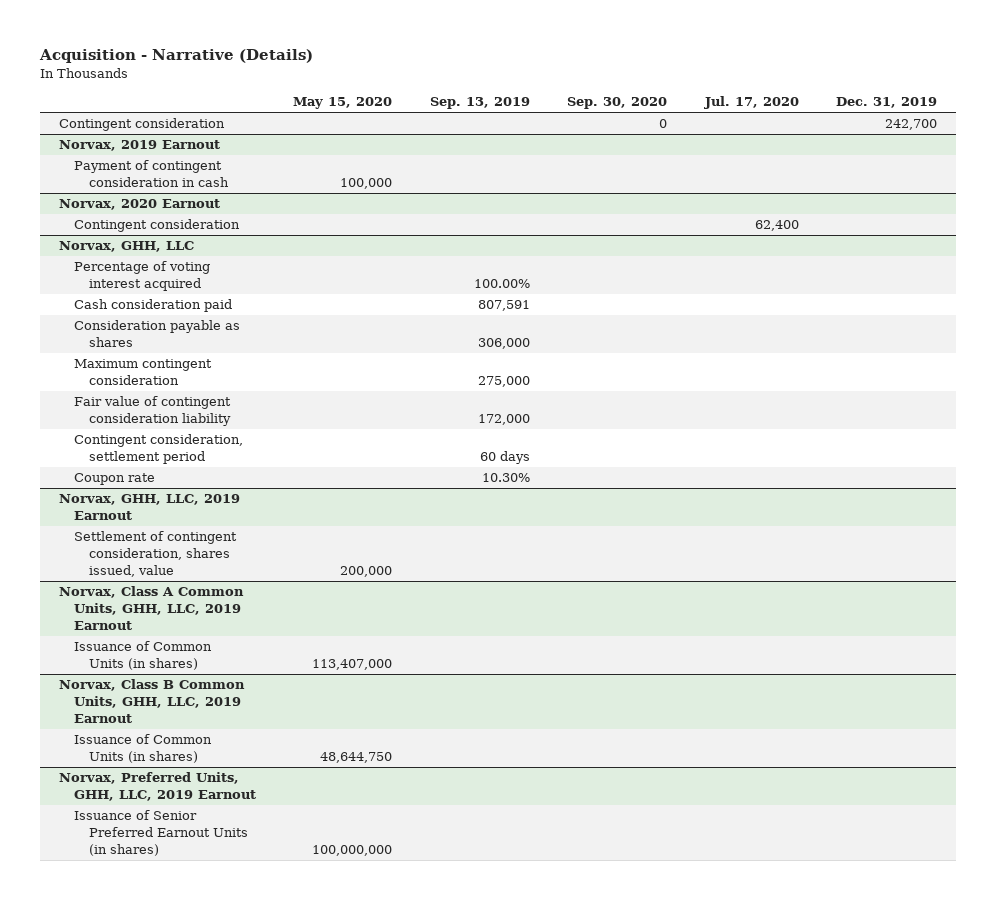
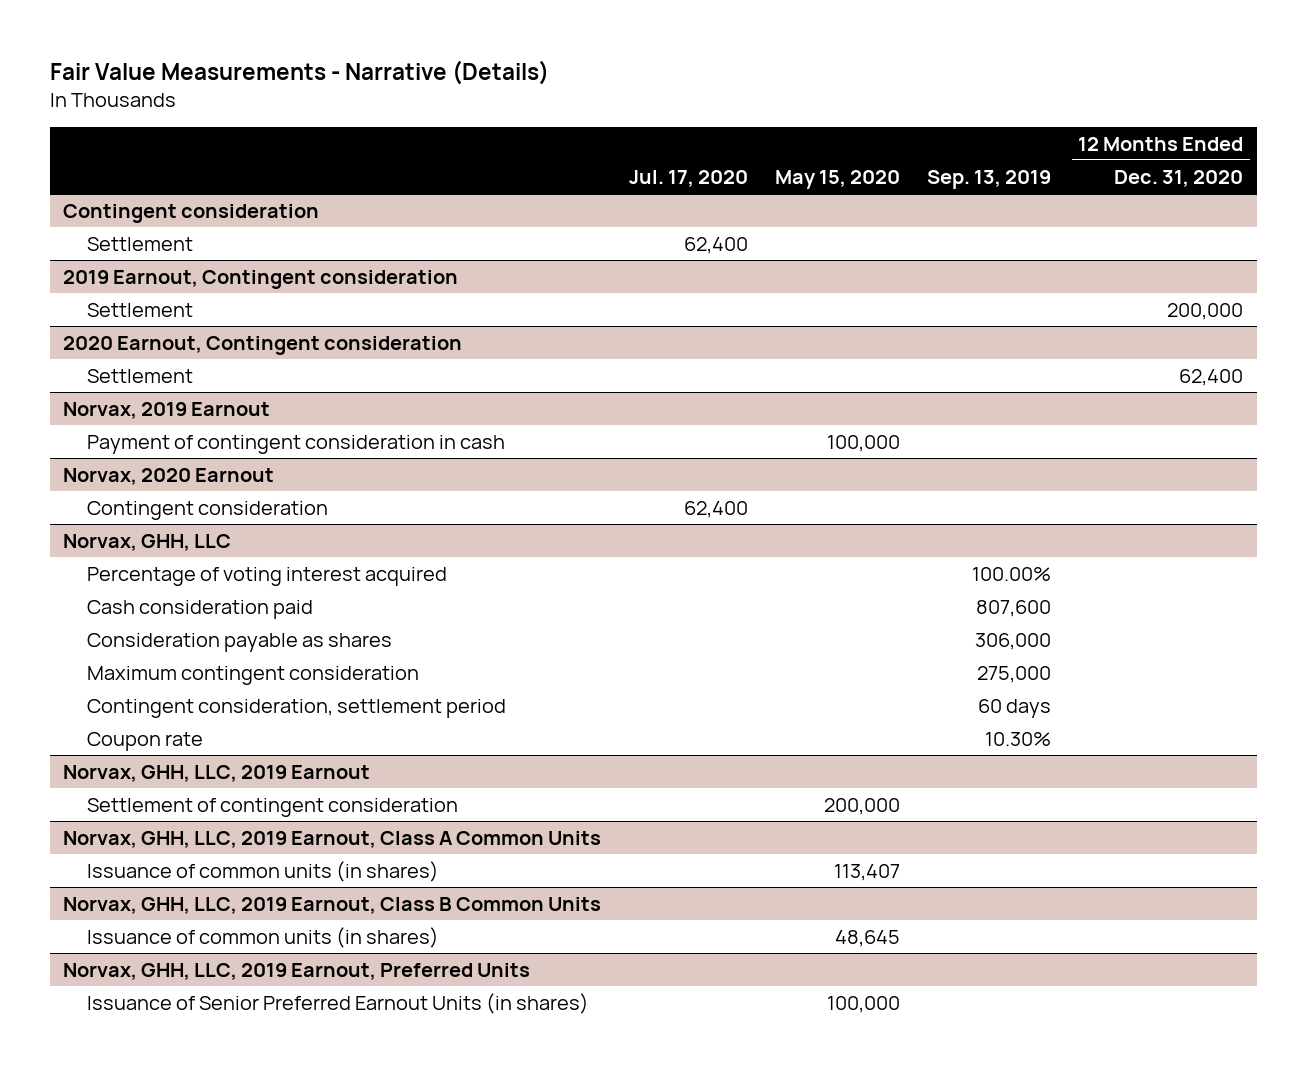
- Acquisition - Narrative (Details)
+ Fair Value Measurements - Narrative (Details)
- | May 15, 2020 | Sep. 13, 2019 | Sep. 30, 2020 | Jul. 17, 2020 | Dec. 31, 2019
+ | Jul. 17, 2020 | May 15, 2020 | Sep. 13, 2019 | 12 Months Ended Dec. 31, 2020
- Contingent consideration | | | 0 | | 242,700
+ Contingent consideration
+ Settlement | 62,400 | | |
+ 2019 Earnout, Contingent consideration
+ Settlement | | | | 200,000
+ 2020 Earnout, Contingent consideration
+ Settlement | | | | 62,400
@ Norvax, GHH, LLC
- Cash consideration paid | | 807,591 | | |
+ Cash consideration paid | | | 807,600 |
- Fair value of contingent consideration liability | | 172,000 | | |
@ Norvax, GHH, LLC, 2019 Earnout
- Settlement of contingent consideration, shares issued, value | 200,000 | | | |
- Norvax, Class A Common Units, GHH, LLC, 2019 Earnout
- Issuance of Common Units (in shares) | 113,407,000 | | | |
- Norvax, Class B Common Units, GHH, LLC, 2019 Earnout
- Issuance of Common Units (in shares) | 48,644,750 | | | |
- Norvax, Preferred Units, GHH, LLC, 2019 Earnout
- Issuance of Senior Preferred Earnout Units (in shares) | 100,000,000 | | | |
@ Norvax, GHH, LLC, 2019 Earnout
+ Settlement of contingent consideration | | 200,000 | |
+ Norvax, GHH, LLC, 2019 Earnout, Class A Common Units
+ Issuance of common units (in shares) | | 113,407 | |
+ Norvax, GHH, LLC, 2019 Earnout, Class B Common Units
+ Issuance of common units (in shares) | | 48,645 | |
+ Norvax, GHH, LLC, 2019 Earnout, Preferred Units
+ Issuance of Senior Preferred Earnout Units (in shares) | | 100,000 | |

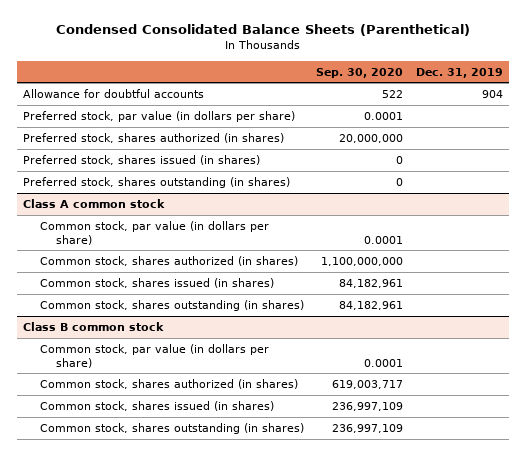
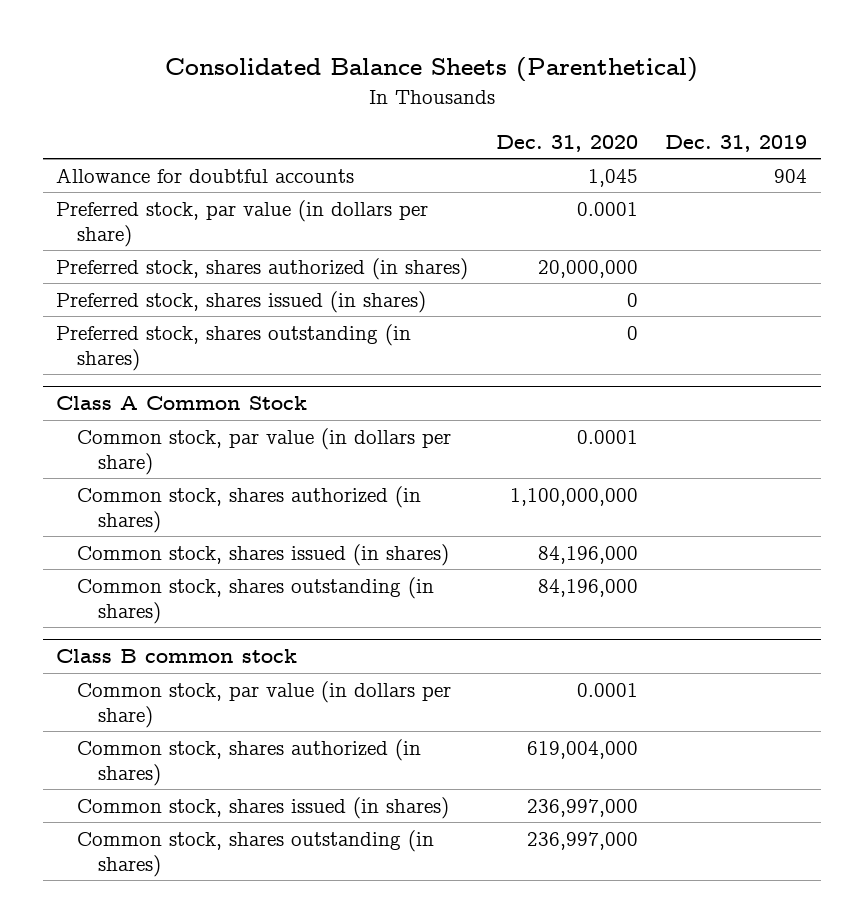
- Condensed Consolidated Balance Sheets (Parenthetical)
+ Consolidated Balance Sheets (Parenthetical)
- | Sep. 30, 2020 | Dec. 31, 2019
+ | Dec. 31, 2020 | Dec. 31, 2019
- Class A common stock
+ Class A Common Stock

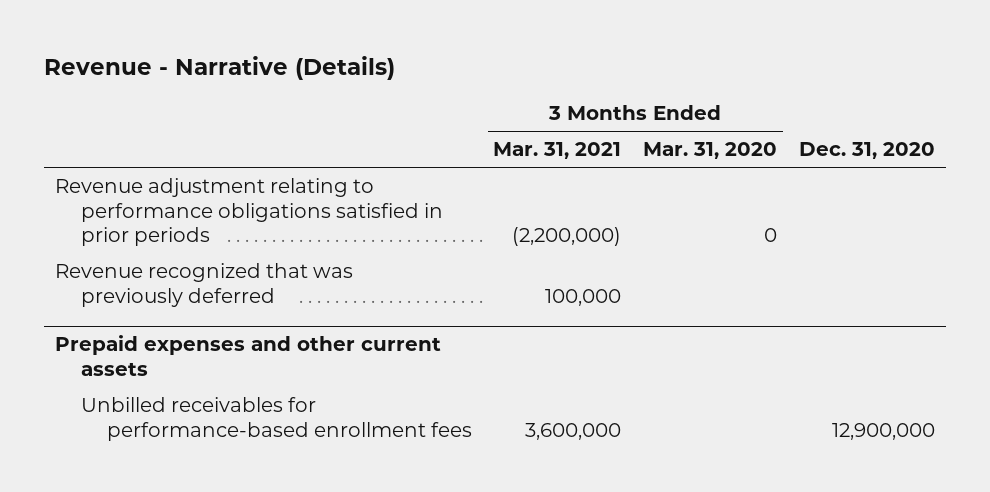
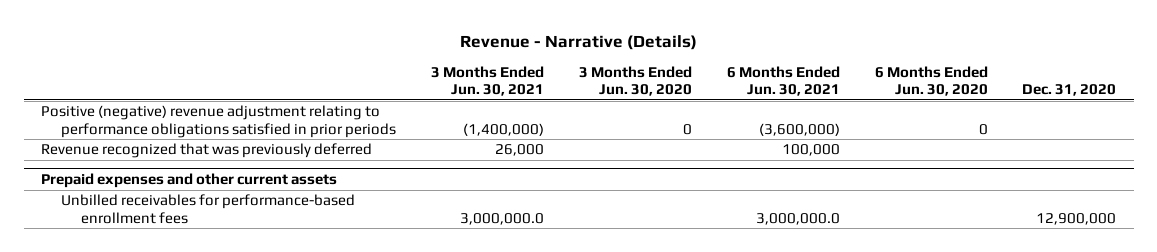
- | 3 Months Ended Mar. 31, 2021 | 3 Months Ended Mar. 31, 2020 | Dec. 31, 2020
+ | 3 Months Ended Jun. 30, 2021 | 3 Months Ended Jun. 30, 2020 | 6 Months Ended Jun. 30, 2021 | 6 Months Ended Jun. 30, 2020 | Dec. 31, 2020
- Revenue adjustment relating to performance obligations satisfied in prior periods | (2,200,000) | 0 |
+ Positive (negative) revenue adjustment relating to performance obligations satisfied in prior periods | (1,400,000) | 0 | (3,600,000) | 0 |

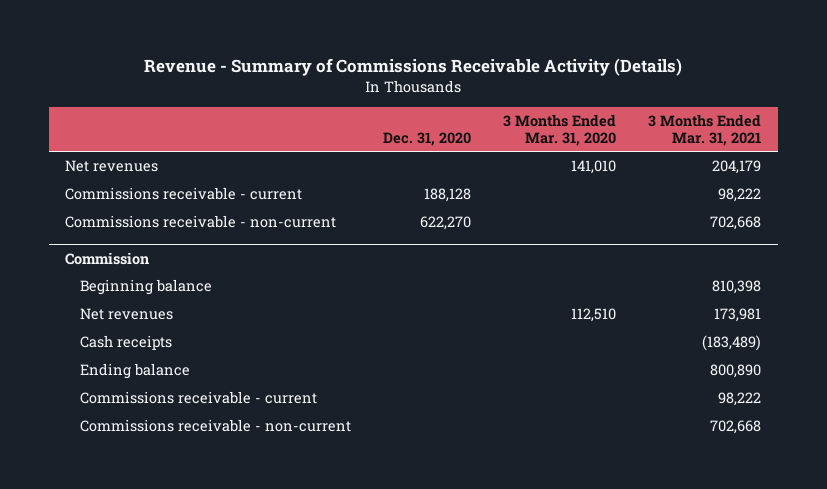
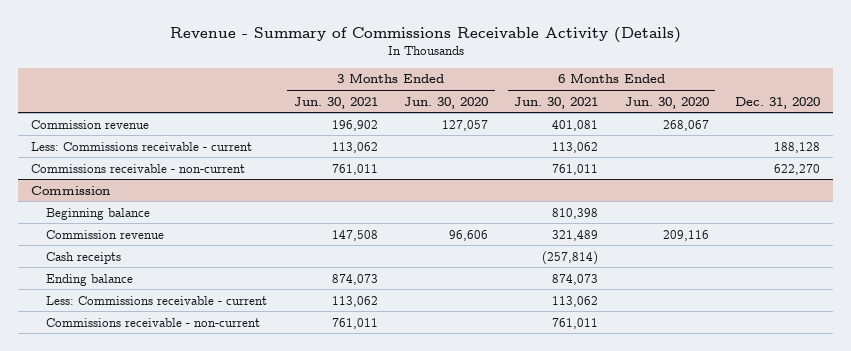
- | Dec. 31, 2020 | 3 Months Ended Mar. 31, 2020 | 3 Months Ended Mar. 31, 2021
+ | 3 Months Ended Jun. 30, 2021 | 3 Months Ended Jun. 30, 2020 | 6 Months Ended Jun. 30, 2021 | 6 Months Ended Jun. 30, 2020 | Dec. 31, 2020
- Net revenues | | 141,010 | 204,179
- Commissions receivable - current | 188,128 | | 98,222
+ Commission revenue | 196,902 | 127,057 | 401,081 | 268,067 |
+ Less: Commissions receivable - current | 113,062 | | 113,062 | | 188,128
@ Commission
- Net revenues | | 112,510 | 173,981
+ Commission revenue | 147,508 | 96,606 | 321,489 | 209,116 |
- Commissions receivable - current | | | 98,222
+ Less: Commissions receivable - current | 113,062 | | 113,062 | |

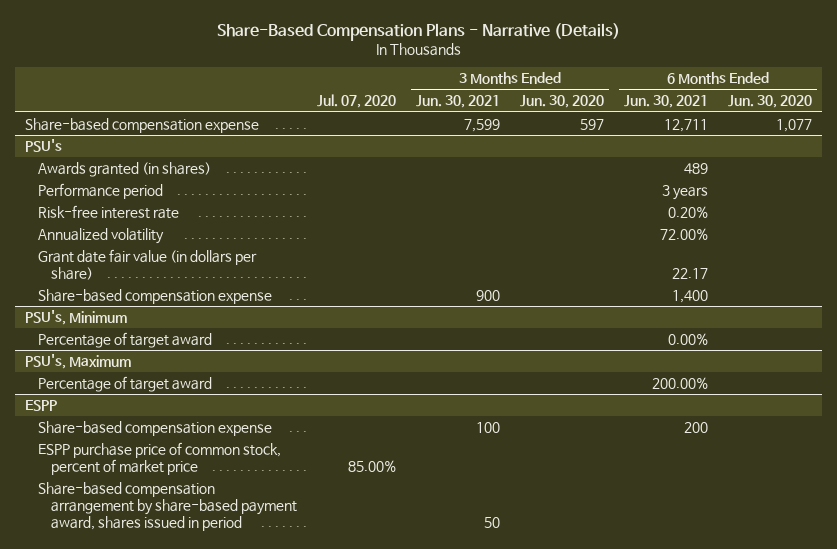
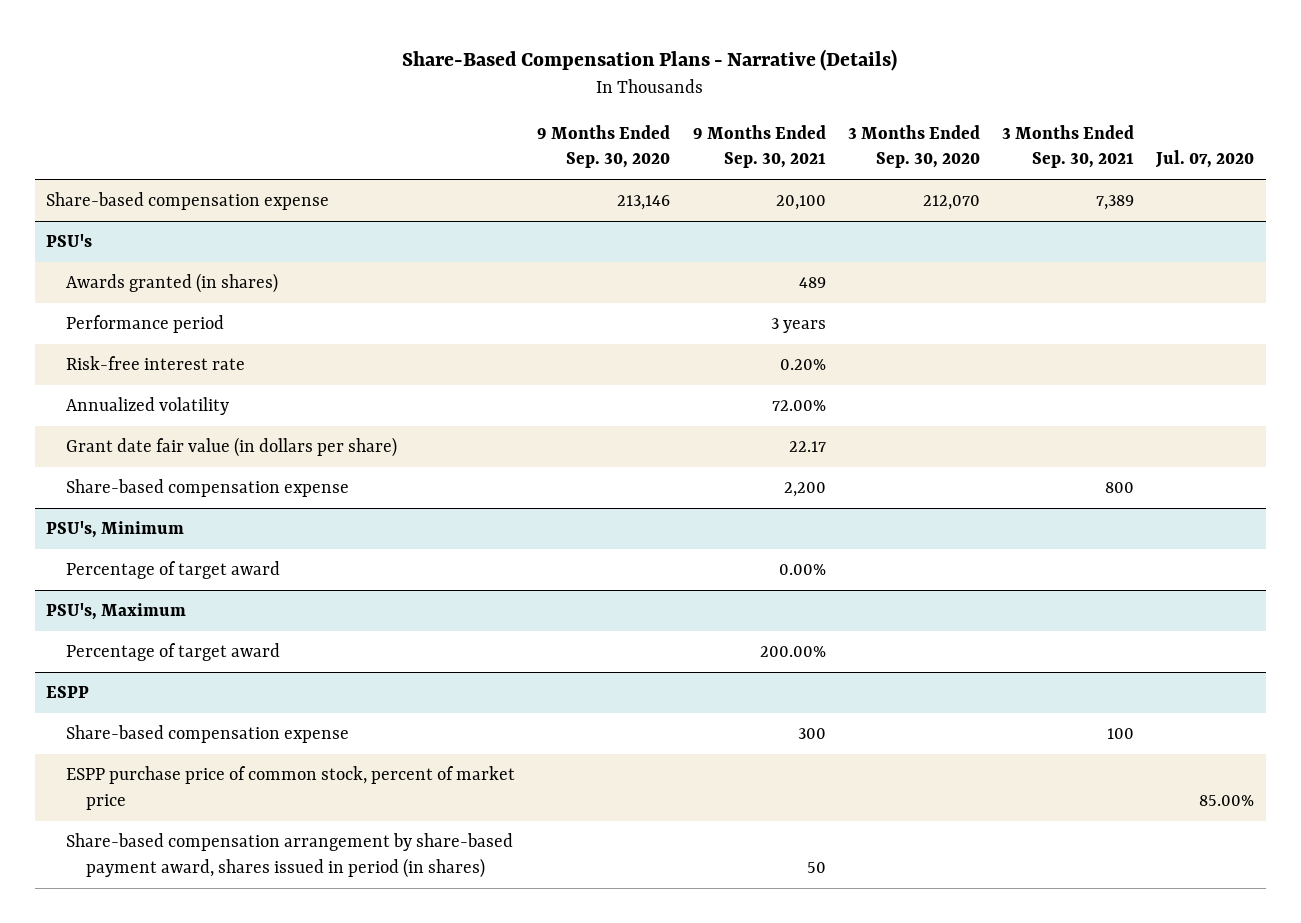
- | Jul. 07, 2020 | 3 Months Ended Jun. 30, 2021 | 3 Months Ended Jun. 30, 2020 | 6 Months Ended Jun. 30, 2021 | 6 Months Ended Jun. 30, 2020
+ | 9 Months Ended Sep. 30, 2020 | 9 Months Ended Sep. 30, 2021 | 3 Months Ended Sep. 30, 2020 | 3 Months Ended Sep. 30, 2021 | Jul. 07, 2020
@ ESPP
- Share-based compensation arrangement by share-based payment award, shares issued in period | | 50 | | |
+ Share-based compensation arrangement by share-based payment award, shares issued in period (in shares) | | 50 | | |

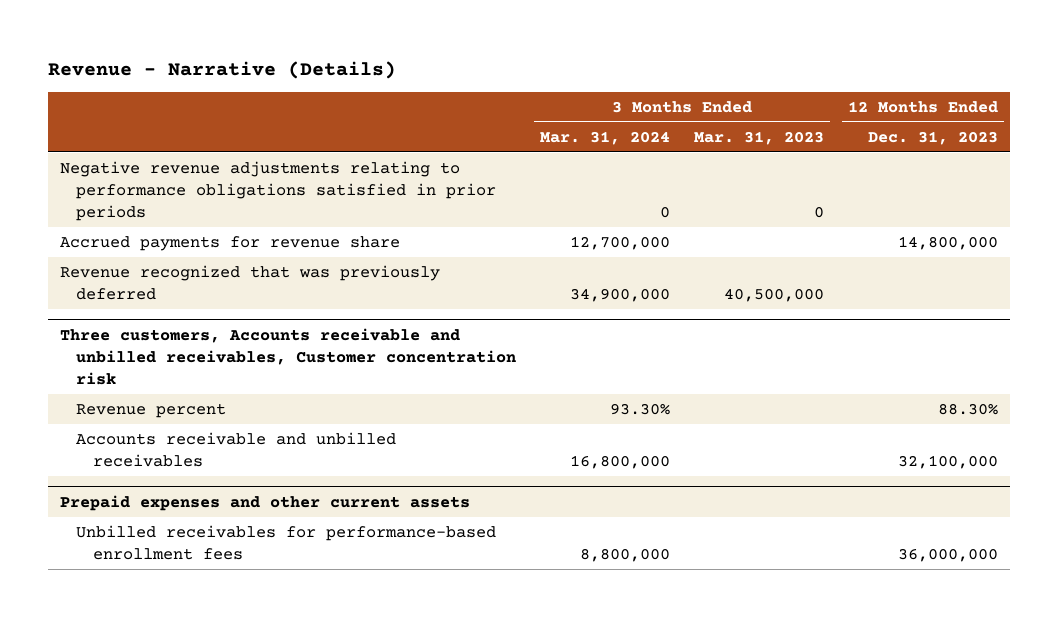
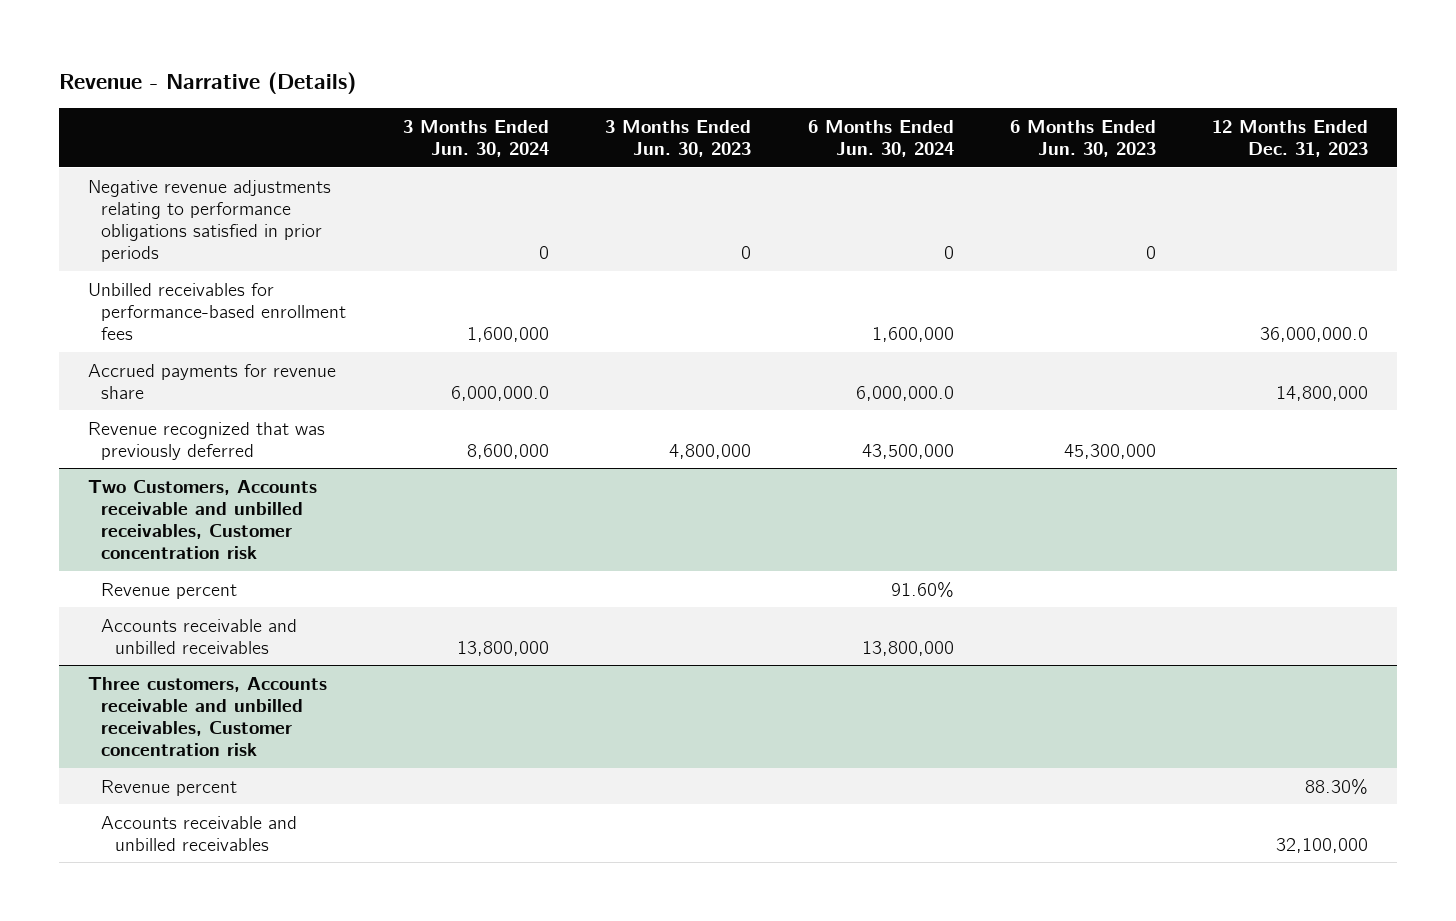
- | 3 Months Ended Mar. 31, 2024 | 3 Months Ended Mar. 31, 2023 | 12 Months Ended Dec. 31, 2023
+ | 3 Months Ended Jun. 30, 2024 | 3 Months Ended Jun. 30, 2023 | 6 Months Ended Jun. 30, 2024 | 6 Months Ended Jun. 30, 2023 | 12 Months Ended Dec. 31, 2023
+ Unbilled receivables for performance-based enrollment fees | 1,600,000 | | 1,600,000 | | 36,000,000.0
+ Two Customers, Accounts receivable and unbilled receivables, Customer concentration risk
+ Revenue percent | | | 91.60% | |
+ Accounts receivable and unbilled receivables | 13,800,000 | | 13,800,000 | |
- Prepaid expenses and other current assets
- Unbilled receivables for performance-based enrollment fees | 8,800,000 | | 36,000,000

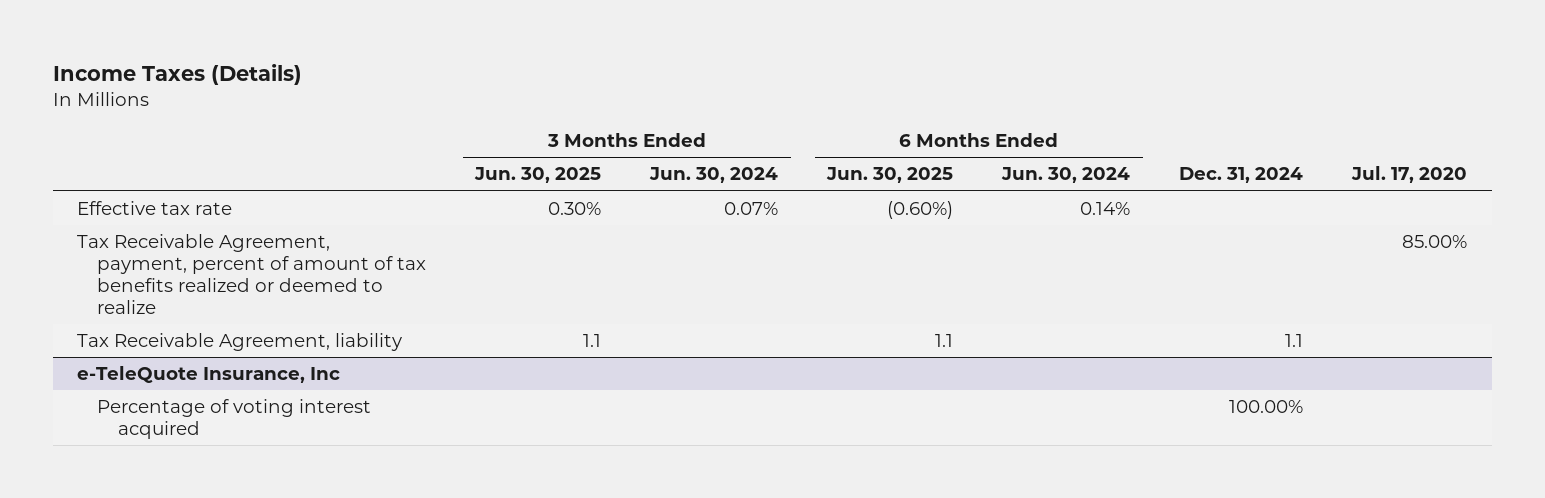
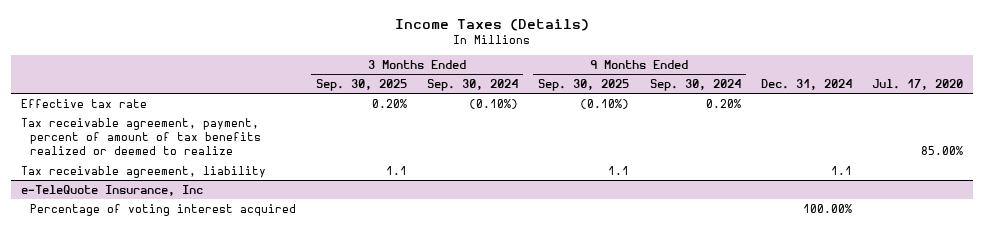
- | 3 Months Ended Jun. 30, 2025 | 3 Months Ended Jun. 30, 2024 | 6 Months Ended Jun. 30, 2025 | 6 Months Ended Jun. 30, 2024 | Dec. 31, 2024 | Jul. 17, 2020
+ | 3 Months Ended Sep. 30, 2025 | 3 Months Ended Sep. 30, 2024 | 9 Months Ended Sep. 30, 2025 | 9 Months Ended Sep. 30, 2024 | Dec. 31, 2024 | Jul. 17, 2020
- Tax Receivable Agreement, payment, percent of amount of tax benefits realized or deemed to realize | | | | | | 85.00%
- Tax Receivable Agreement, liability | 1.1 | | 1.1 | | 1.1 |
+ Tax receivable agreement, payment, percent of amount of tax benefits realized or deemed to realize | | | | | | 85.00%
+ Tax receivable agreement, liability | 1.1 | | 1.1 | | 1.1 |

